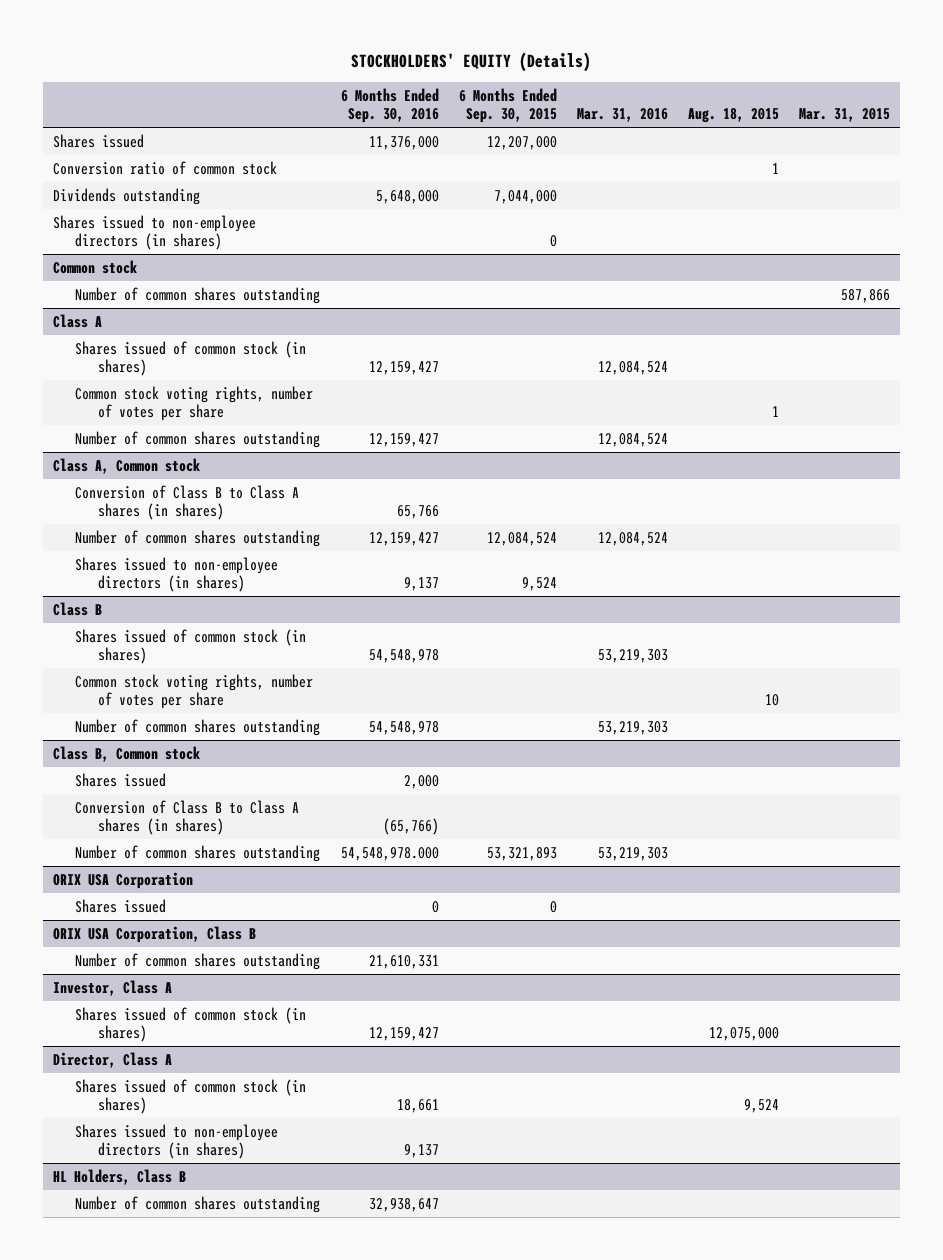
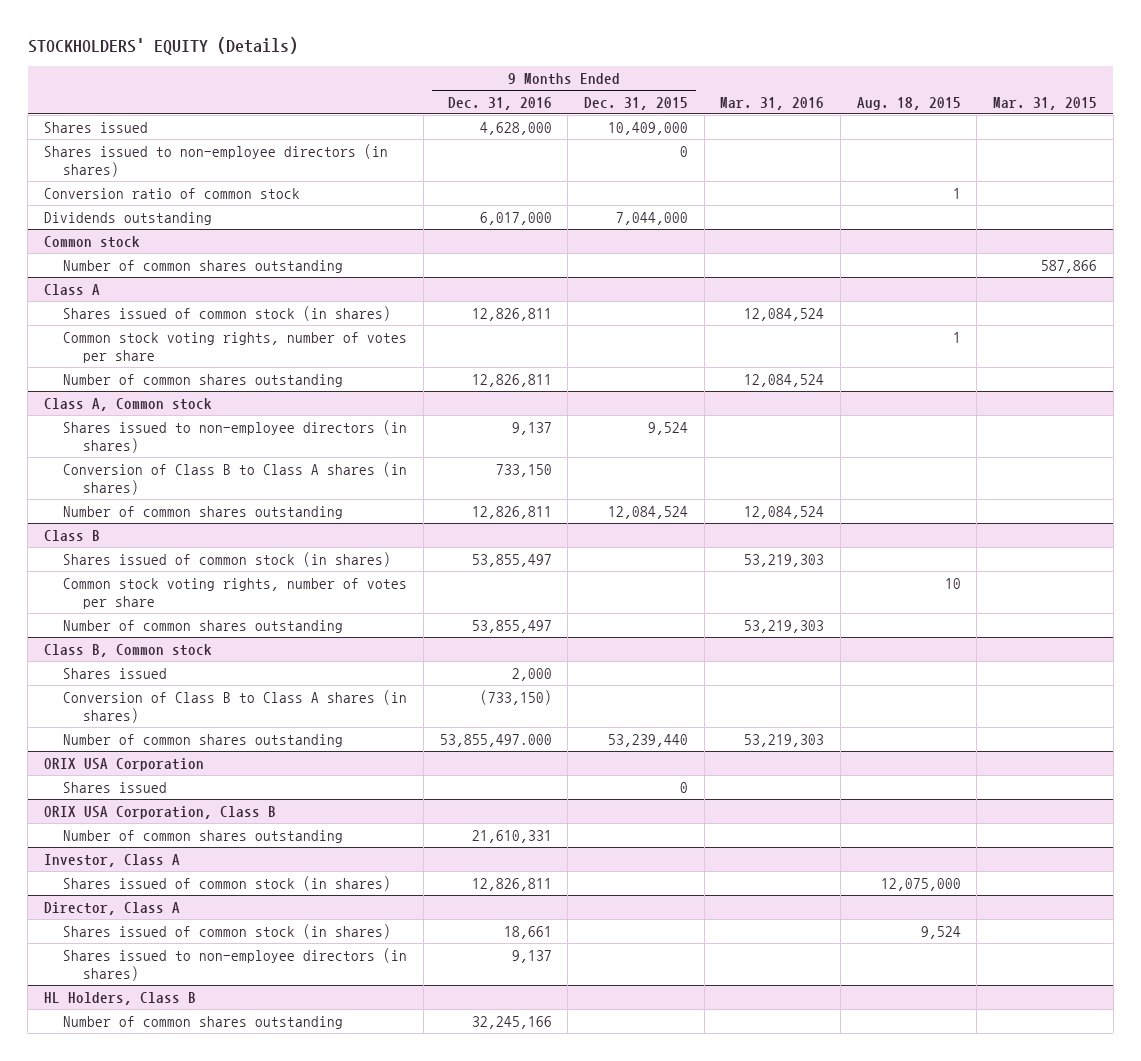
- | 6 Months Ended Sep. 30, 2016 | 6 Months Ended Sep. 30, 2015 | Mar. 31, 2016 | Aug. 18, 2015 | Mar. 31, 2015
+ | 9 Months Ended Dec. 31, 2016 | 9 Months Ended Dec. 31, 2015 | Mar. 31, 2016 | Aug. 18, 2015 | Mar. 31, 2015
moved up: Shares issued to non-employee directors (in shares) | | 0 | | |
@ Class A, Common stock
moved up: Shares issued to non-employee directors (in shares) | 9,137 | 9,524 | | |

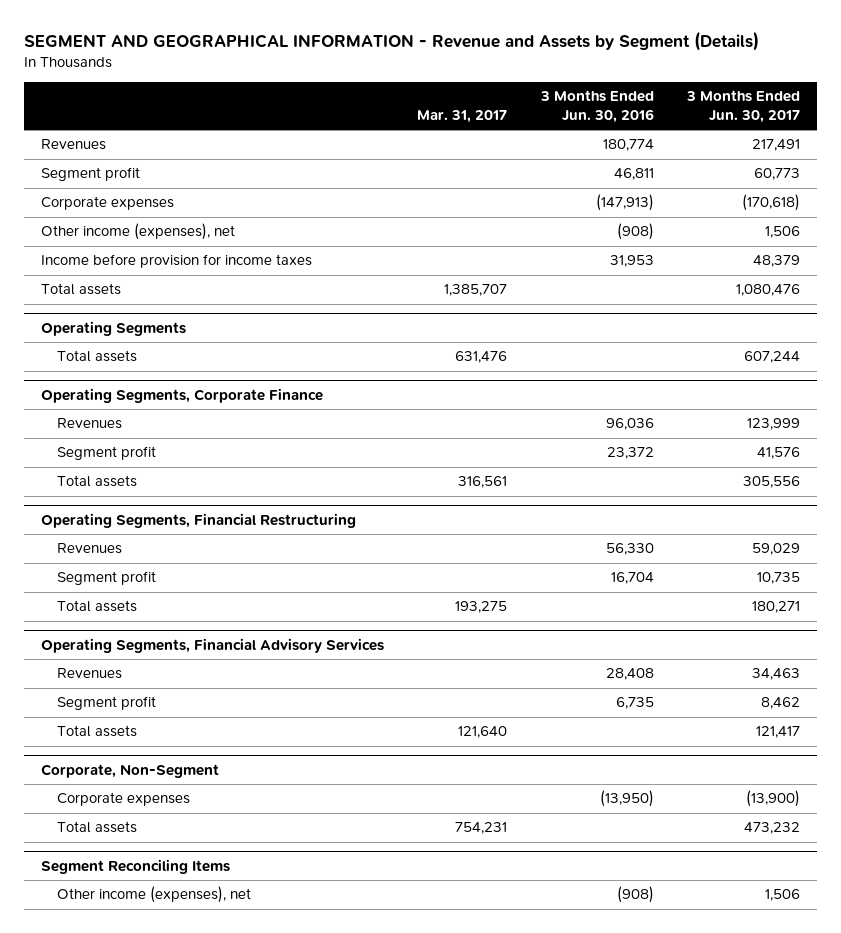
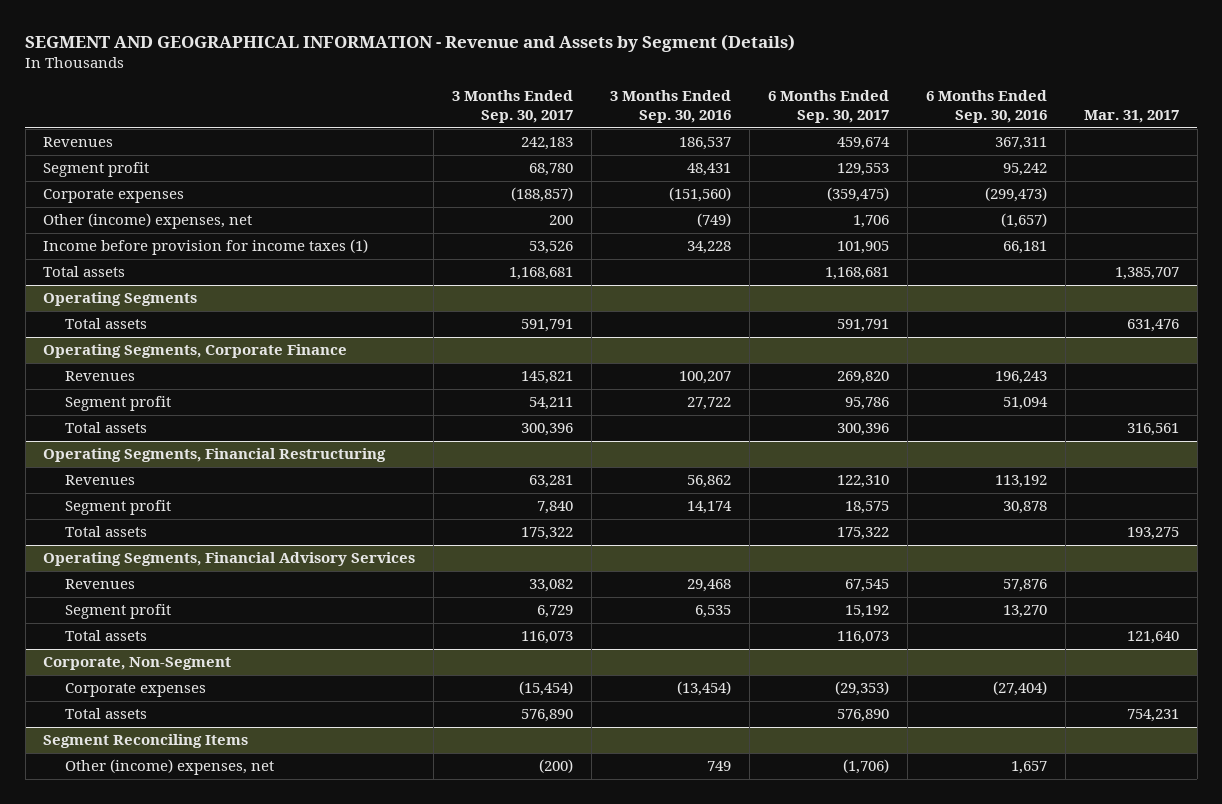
- | Mar. 31, 2017 | 3 Months Ended Jun. 30, 2016 | 3 Months Ended Jun. 30, 2017
+ | 3 Months Ended Sep. 30, 2017 | 3 Months Ended Sep. 30, 2016 | 6 Months Ended Sep. 30, 2017 | 6 Months Ended Sep. 30, 2016 | Mar. 31, 2017
- Other income (expenses), net | | (908) | 1,506
- Income before provision for income taxes | | 31,953 | 48,379
+ Other (income) expenses, net | 200 | (749) | 1,706 | (1,657) |
+ Income before provision for income taxes (1) | 53,526 | 34,228 | 101,905 | 66,181 |
@ Segment Reconciling Items
- Other income (expenses), net | | (908) | 1,506
+ Other (income) expenses, net | (200) | 749 | (1,706) | 1,657 |

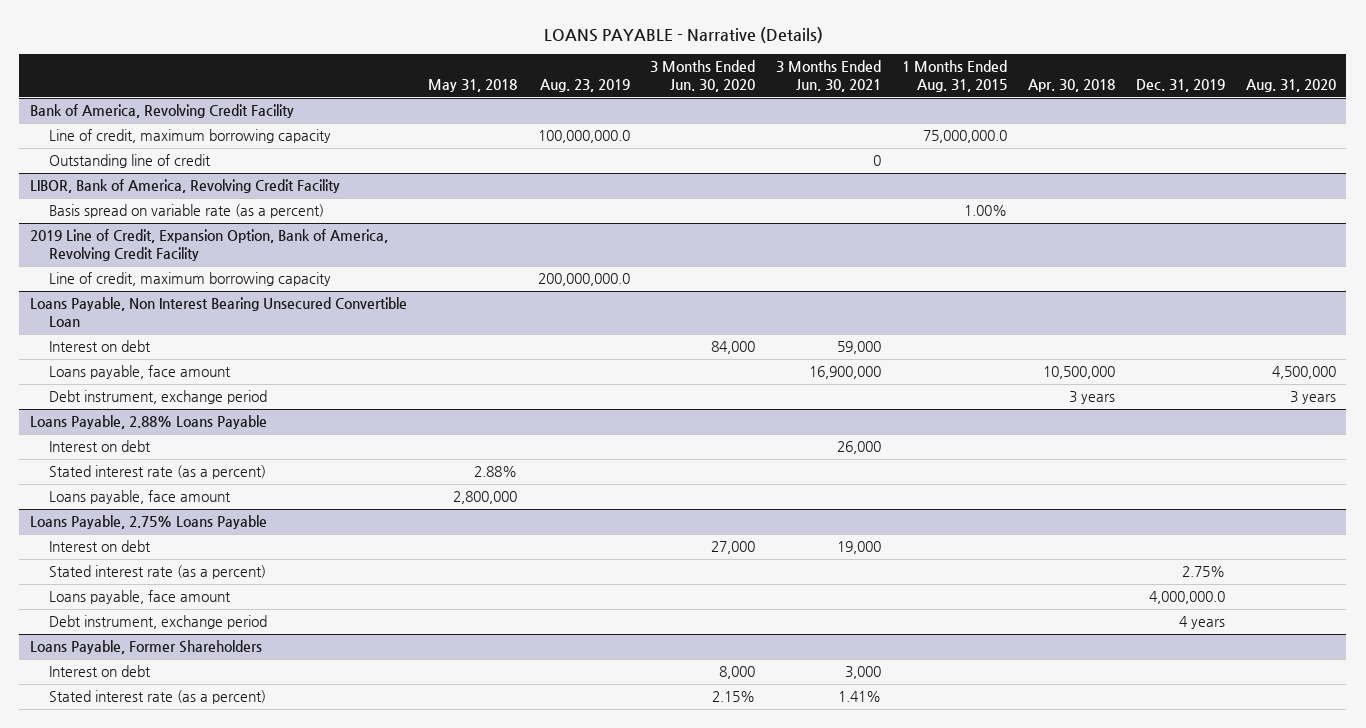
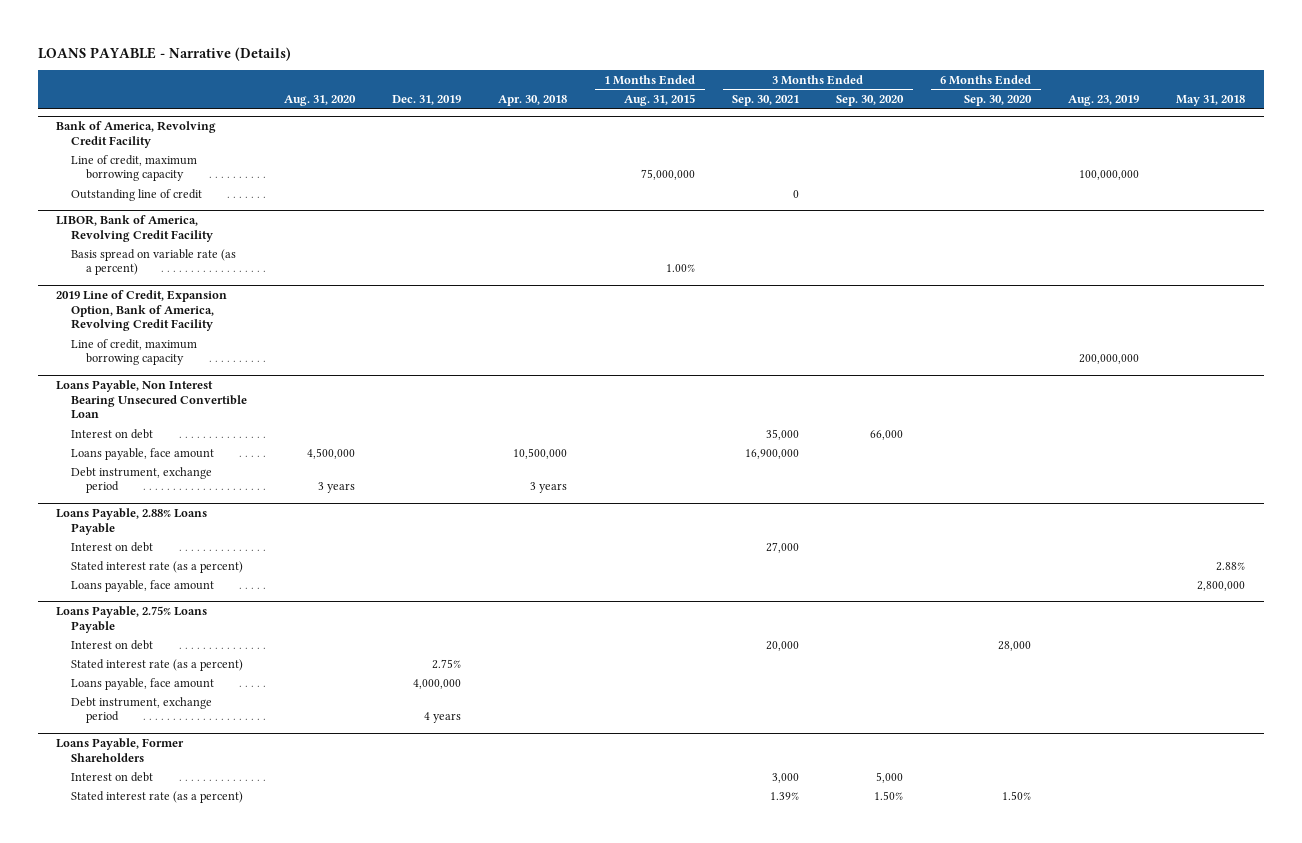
- | May 31, 2018 | Aug. 23, 2019 | 3 Months Ended Jun. 30, 2020 | 3 Months Ended Jun. 30, 2021 | 1 Months Ended Aug. 31, 2015 | Apr. 30, 2018 | Dec. 31, 2019 | Aug. 31, 2020
+ | Aug. 31, 2020 | Dec. 31, 2019 | Apr. 30, 2018 | 1 Months Ended Aug. 31, 2015 | 3 Months Ended Sep. 30, 2021 | 3 Months Ended Sep. 30, 2020 | 6 Months Ended Sep. 30, 2020 | Aug. 23, 2019 | May 31, 2018
@ Bank of America, Revolving Credit Facility
- Line of credit, maximum borrowing capacity | | 100,000,000.0 | | | 75,000,000.0 | | |
+ Line of credit, maximum borrowing capacity | | | | 75,000,000 | | | | 100,000,000 |
@ 2019 Line of Credit, Expansion Option, Bank of America, Revolving Credit Facility
- Line of credit, maximum borrowing capacity | | 200,000,000.0 | | | | | |
+ Line of credit, maximum borrowing capacity | | | | | | | | 200,000,000 |
@ Loans Payable, 2.75% Loans Payable
- Loans payable, face amount | | | | | | | 4,000,000.0 |
+ Loans payable, face amount | | 4,000,000 | | | | | | |

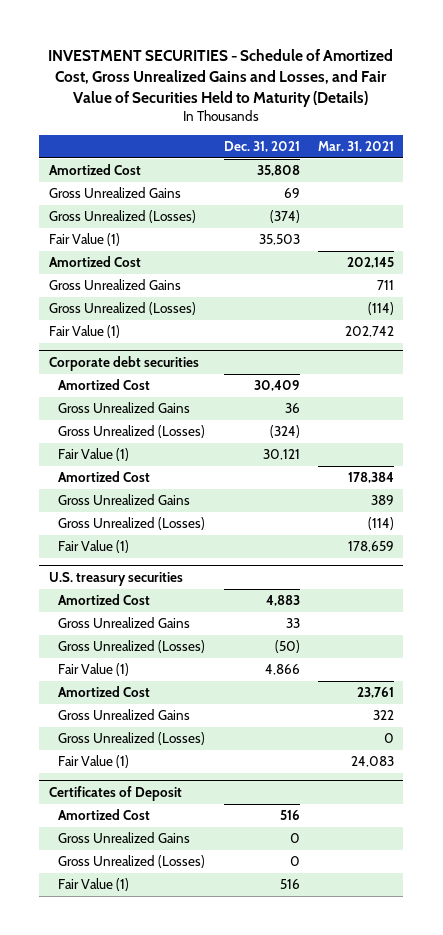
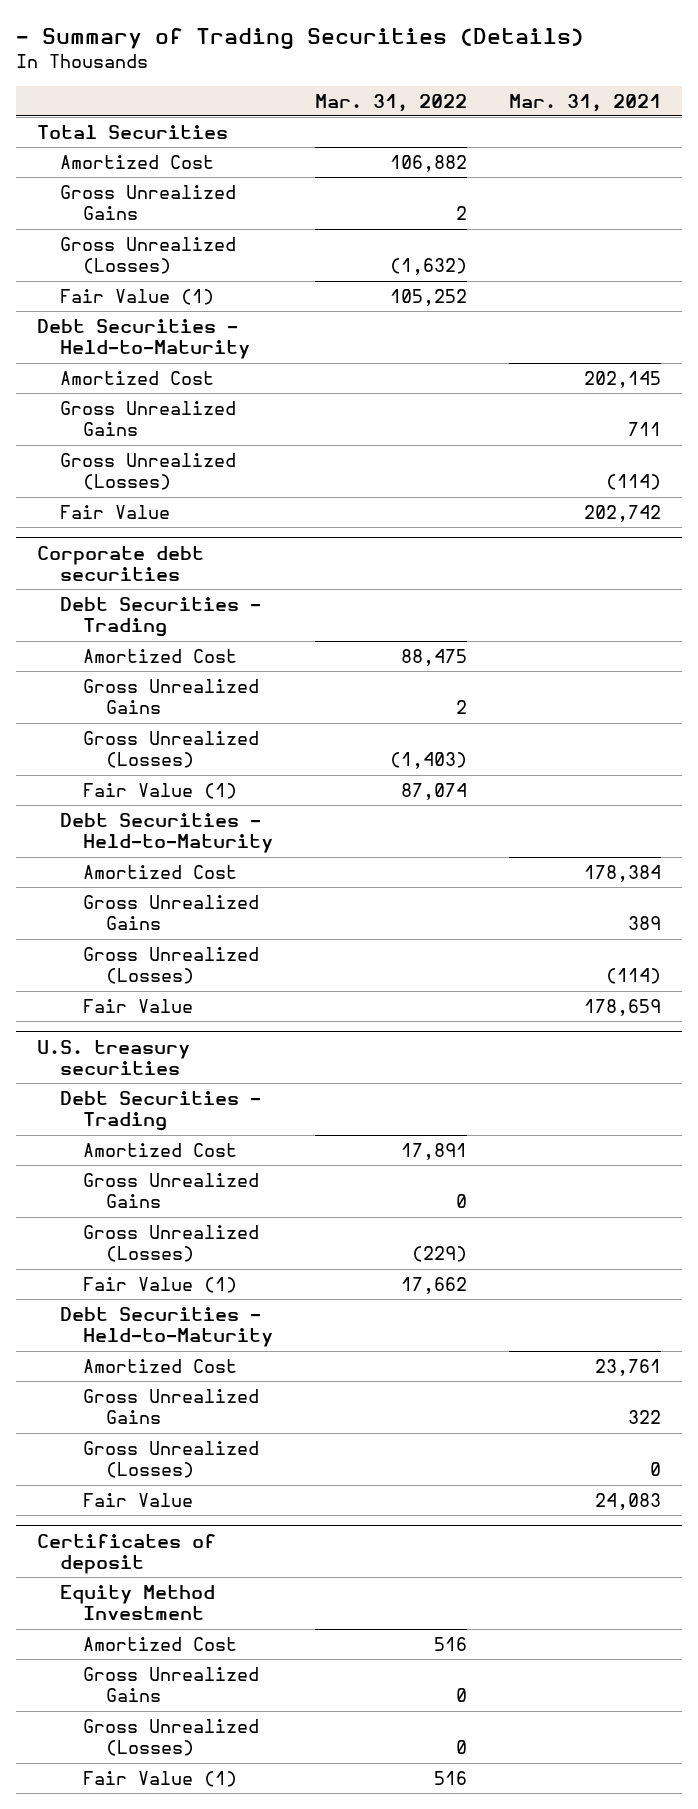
- INVESTMENT SECURITIES - Schedule of Amortized Cost, Gross Unrealized Gains and Losses, and Fair Value of Securities Held to Maturity (Details)
+ - Summary of Trading Securities (Details)
- | Dec. 31, 2021 | Mar. 31, 2021
+ | Mar. 31, 2022 | Mar. 31, 2021
+ Total Securities
+ Debt Securities - Held-to-Maturity
- Fair Value (1) | | 202,742
+ Fair Value | | 202,742
@ Corporate debt securities
+ Debt Securities - Trading
+ Debt Securities - Held-to-Maturity
- Fair Value (1) | | 178,659
+ Fair Value | | 178,659
@ U.S. treasury securities
+ Debt Securities - Trading
+ Debt Securities - Held-to-Maturity
- Fair Value (1) | | 24,083
- Certificates of Deposit
@ U.S. treasury securities
+ Fair Value | | 24,083
+ Certificates of deposit
+ Equity Method Investment

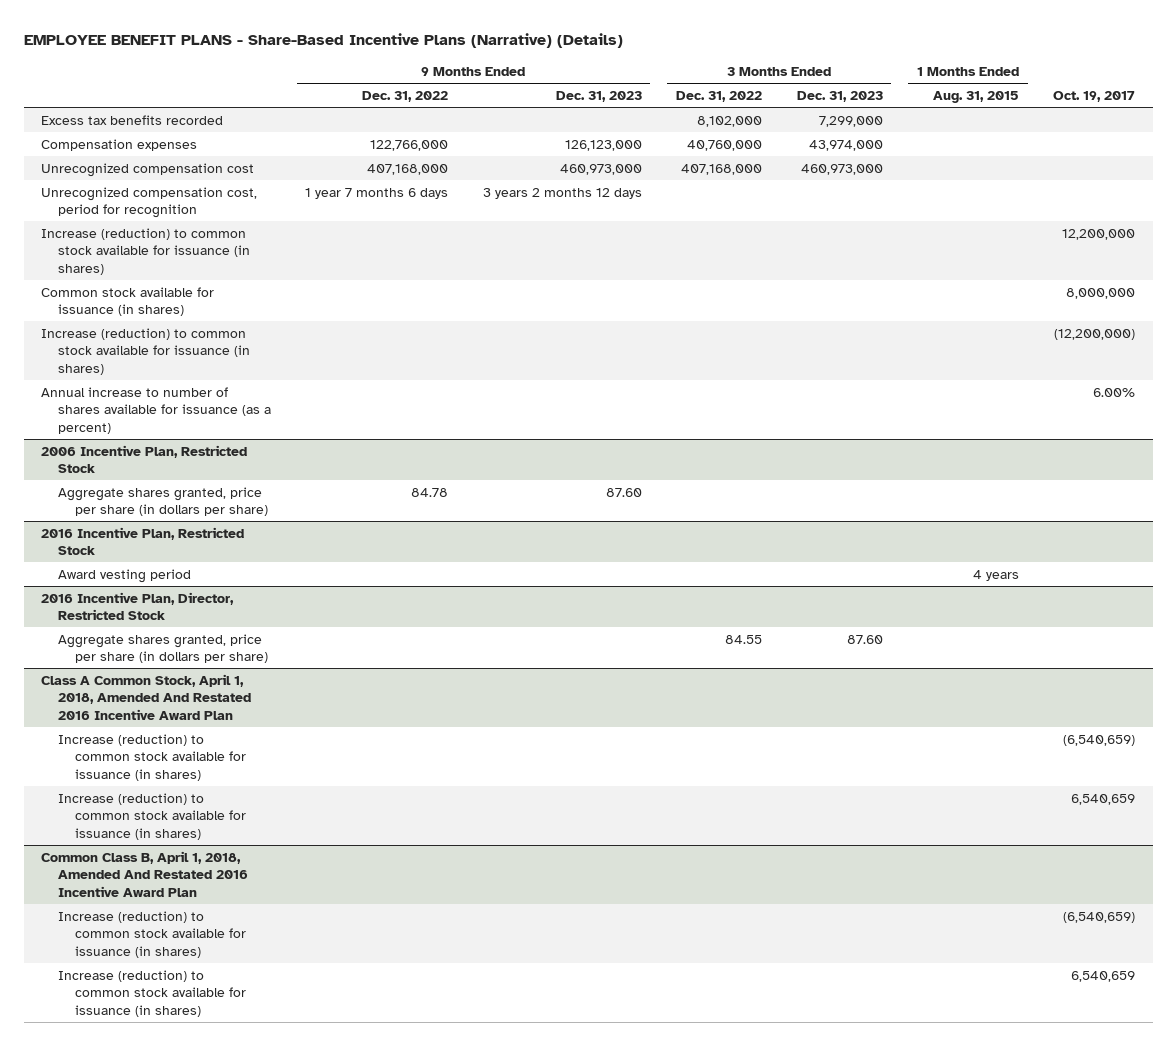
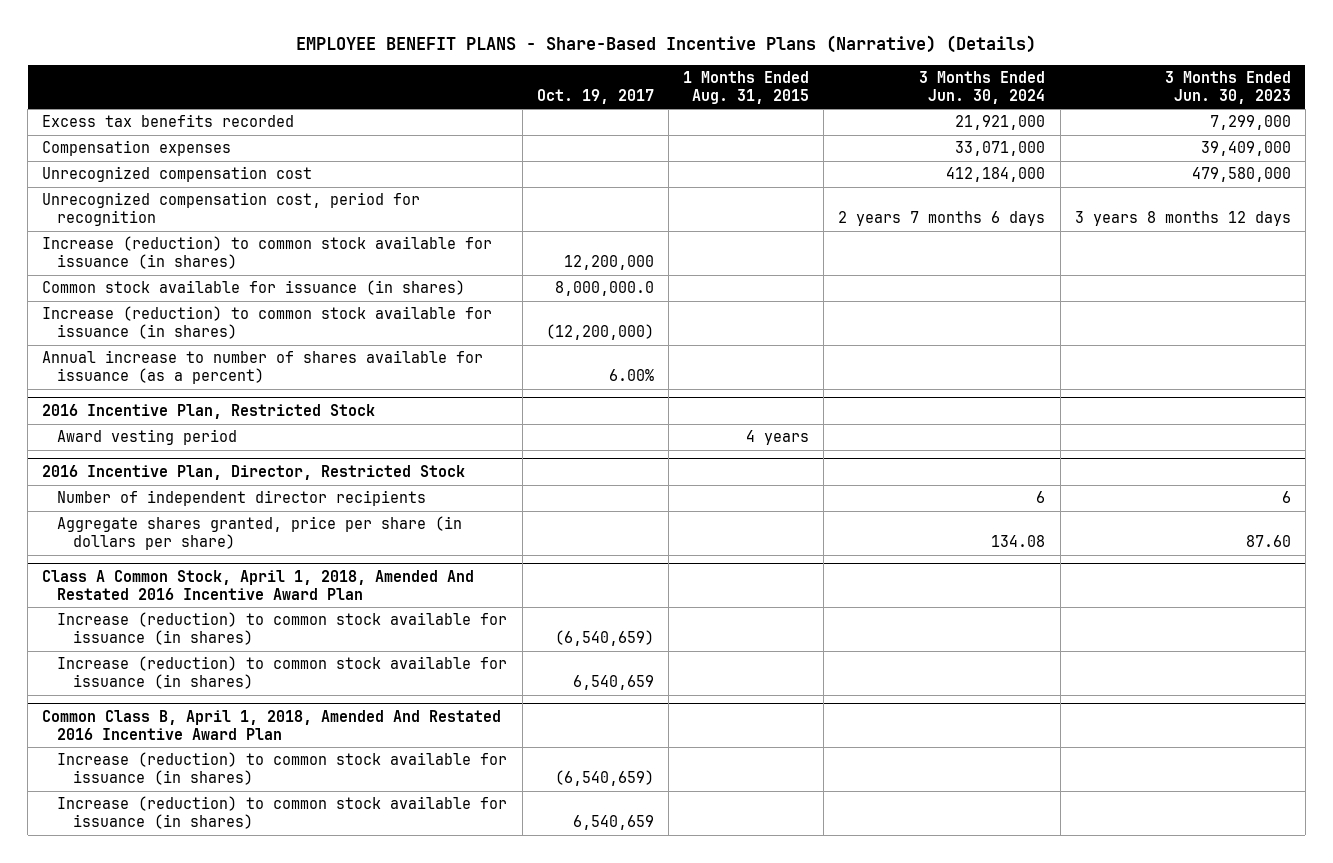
- | 9 Months Ended Dec. 31, 2022 | 9 Months Ended Dec. 31, 2023 | 3 Months Ended Dec. 31, 2022 | 3 Months Ended Dec. 31, 2023 | 1 Months Ended Aug. 31, 2015 | Oct. 19, 2017
+ | Oct. 19, 2017 | 1 Months Ended Aug. 31, 2015 | 3 Months Ended Jun. 30, 2024 | 3 Months Ended Jun. 30, 2023
- Common stock available for issuance (in shares) | | | | | | 8,000,000
+ Common stock available for issuance (in shares) | 8,000,000.0 | | |
- 2006 Incentive Plan, Restricted Stock
- Aggregate shares granted, price per share (in dollars per share) | 84.78 | 87.60 | | | |
@ 2016 Incentive Plan, Director, Restricted Stock
+ Number of independent director recipients | | | 6 | 6

